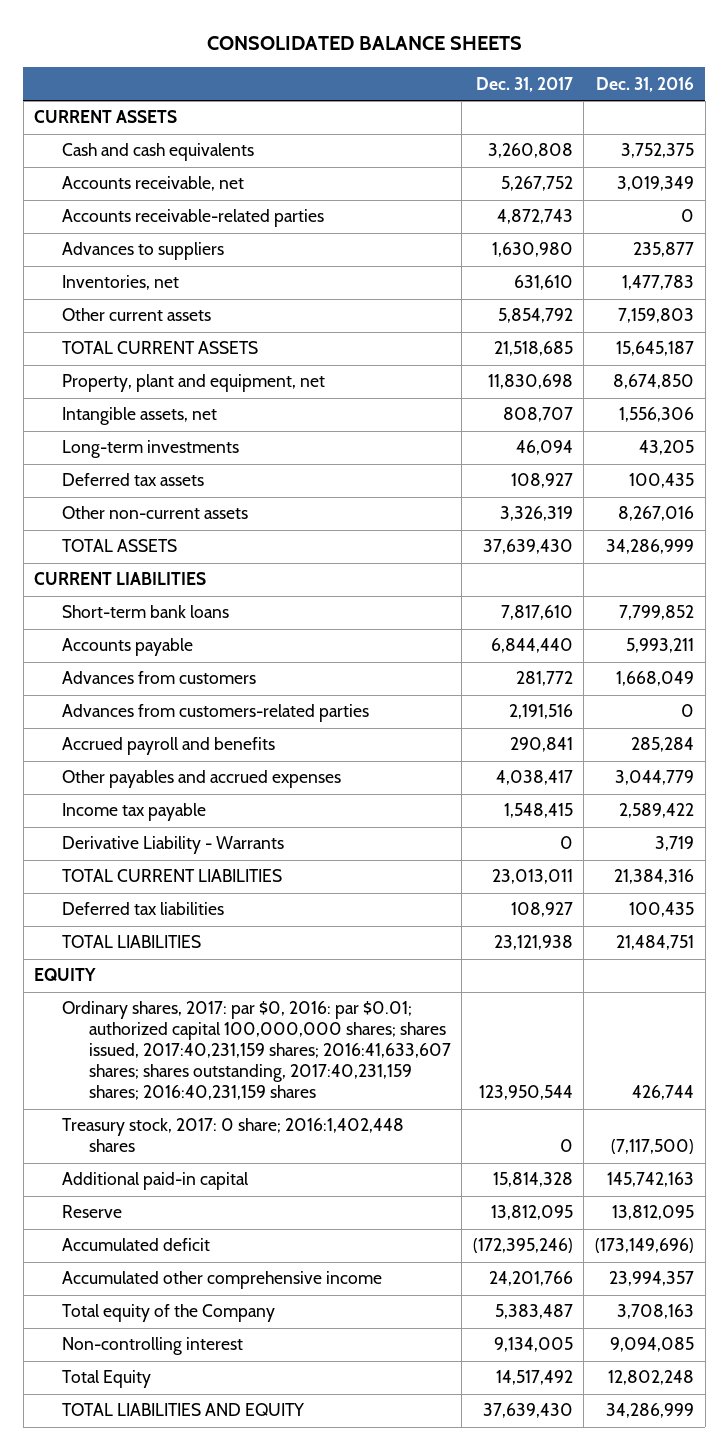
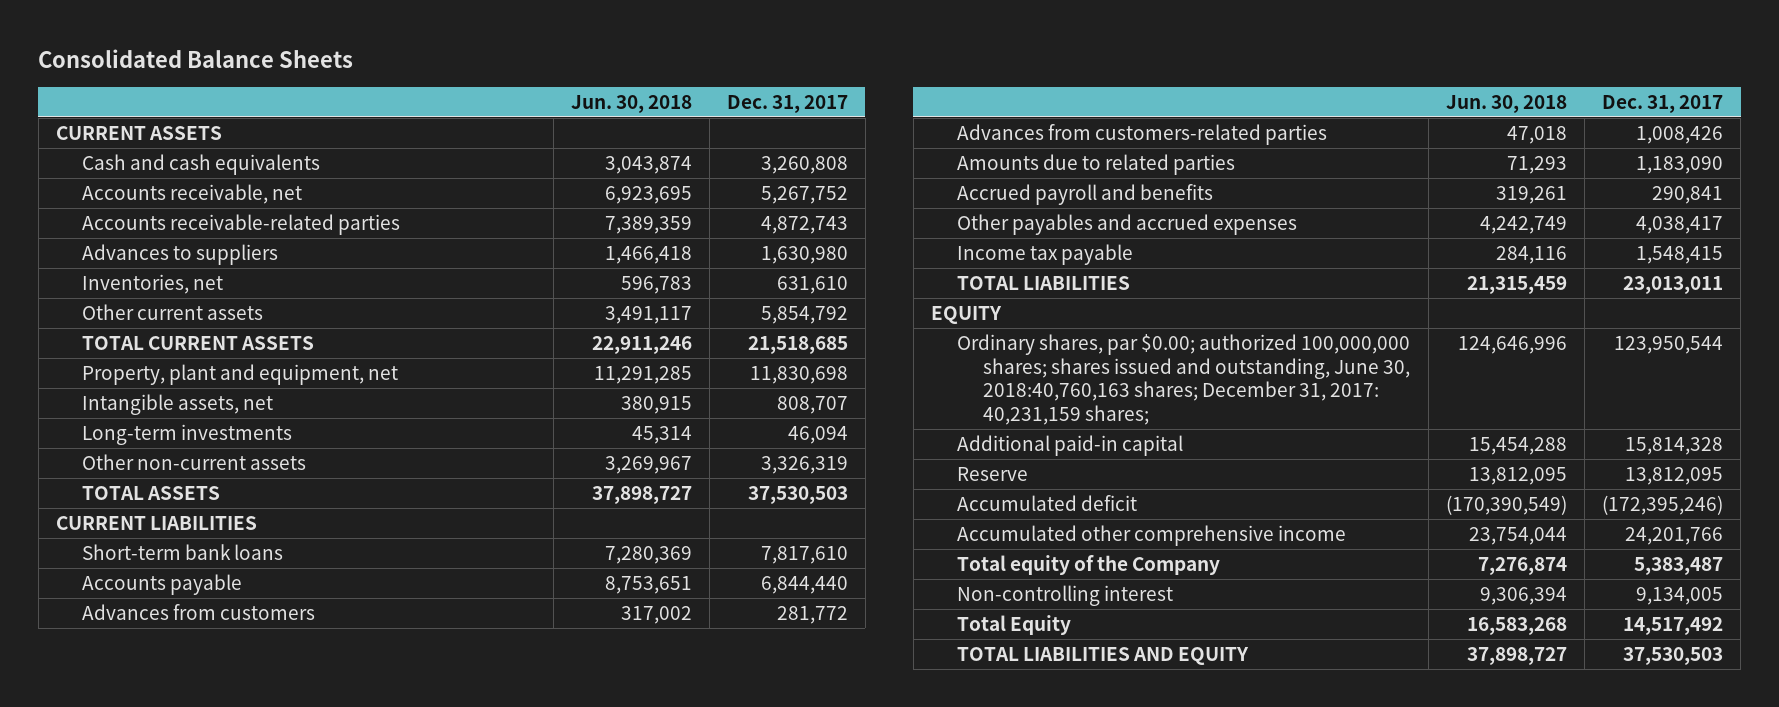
- CONSOLIDATED BALANCE SHEETS
+ Consolidated Balance Sheets
- | Dec. 31, 2017 | Dec. 31, 2016
+ | Jun. 30, 2018 | Dec. 31, 2017
- Deferred tax assets | 108,927 | 100,435
- TOTAL ASSETS | 37,639,430 | 34,286,999
+ TOTAL ASSETS | 37,898,727 | 37,530,503
- Advances from customers-related parties | 2,191,516 | 0
+ Advances from customers-related parties | 47,018 | 1,008,426
+ Amounts due to related parties | 71,293 | 1,183,090
- Derivative Liability - Warrants | 0 | 3,719
- TOTAL CURRENT LIABILITIES | 23,013,011 | 21,384,316
- Deferred tax liabilities | 108,927 | 100,435
- TOTAL LIABILITIES | 23,121,938 | 21,484,751
+ TOTAL LIABILITIES | 21,315,459 | 23,013,011
- Ordinary shares, 2017: par $0, 2016: par $0.01; authorized capital 100,000,000 shares; shares issued, 2017:40,231,159 shares; 2016:41,633,607 shares; shares outstanding, 2017:40,231,159 shares; 2016:40,231,159 shares | 123,950,544 | 426,744
- Treasury stock, 2017: 0 share; 2016:1,402,448 shares | 0 | (7,117,500)
+ Ordinary shares, par $0.00; authorized 100,000,000 shares; shares issued and outstanding, June 30, 2018:40,760,163 shares; December 31, 2017: 40,231,159 shares; | 124,646,996 | 123,950,544
- TOTAL LIABILITIES AND EQUITY | 37,639,430 | 34,286,999
+ TOTAL LIABILITIES AND EQUITY | 37,898,727 | 37,530,503

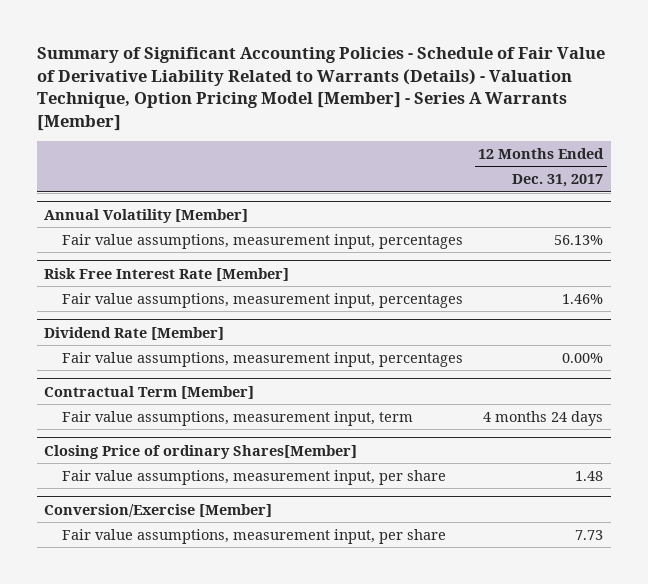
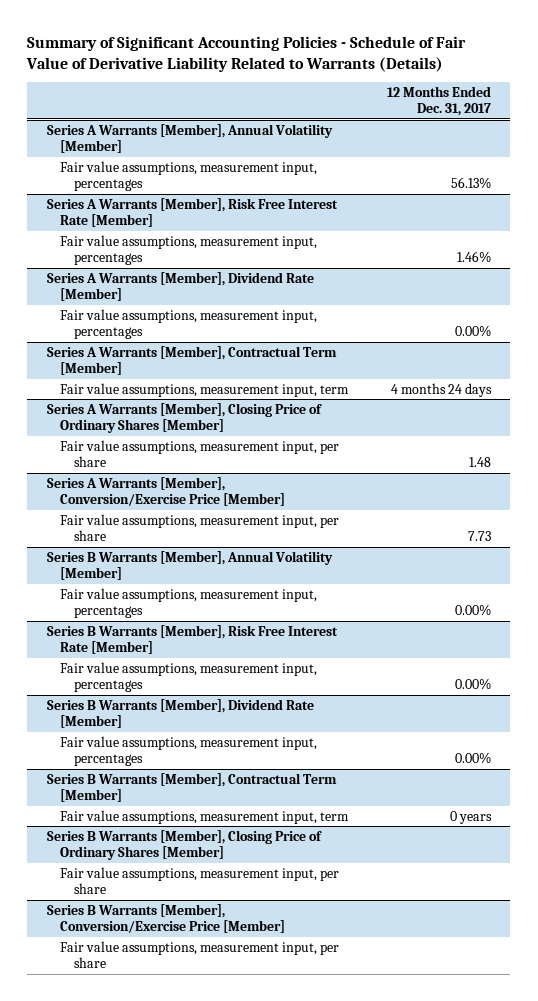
- Summary of Significant Accounting Policies - Schedule of Fair Value of Derivative Liability Related to Warrants (Details) - Valuation Technique, Option Pricing Model [Member] - Series A Warrants [Member]
+ Summary of Significant Accounting Policies - Schedule of Fair Value of Derivative Liability Related to Warrants (Details)
- Annual Volatility [Member]
+ Series A Warrants [Member], Annual Volatility [Member]
- Risk Free Interest Rate [Member]
+ Series A Warrants [Member], Risk Free Interest Rate [Member]
- Dividend Rate [Member]
+ Series A Warrants [Member], Dividend Rate [Member]
- Contractual Term [Member]
+ Series A Warrants [Member], Contractual Term [Member]
- Closing Price of ordinary Shares[Member]
+ Series A Warrants [Member], Closing Price of Ordinary Shares [Member]
- Conversion/Exercise [Member]
+ Series A Warrants [Member], Conversion/Exercise Price [Member]
+ Series B Warrants [Member], Annual Volatility [Member]
+ Fair value assumptions, measurement input, percentages | 0.00%
+ Series B Warrants [Member], Risk Free Interest Rate [Member]
+ Fair value assumptions, measurement input, percentages | 0.00%
+ Series B Warrants [Member], Dividend Rate [Member]
+ Fair value assumptions, measurement input, percentages | 0.00%
+ Series B Warrants [Member], Contractual Term [Member]
+ Fair value assumptions, measurement input, term | 0 years
+ Series B Warrants [Member], Closing Price of Ordinary Shares [Member]
+ Fair value assumptions, measurement input, per share
+ Series B Warrants [Member], Conversion/Exercise Price [Member]
+ Fair value assumptions, measurement input, per share

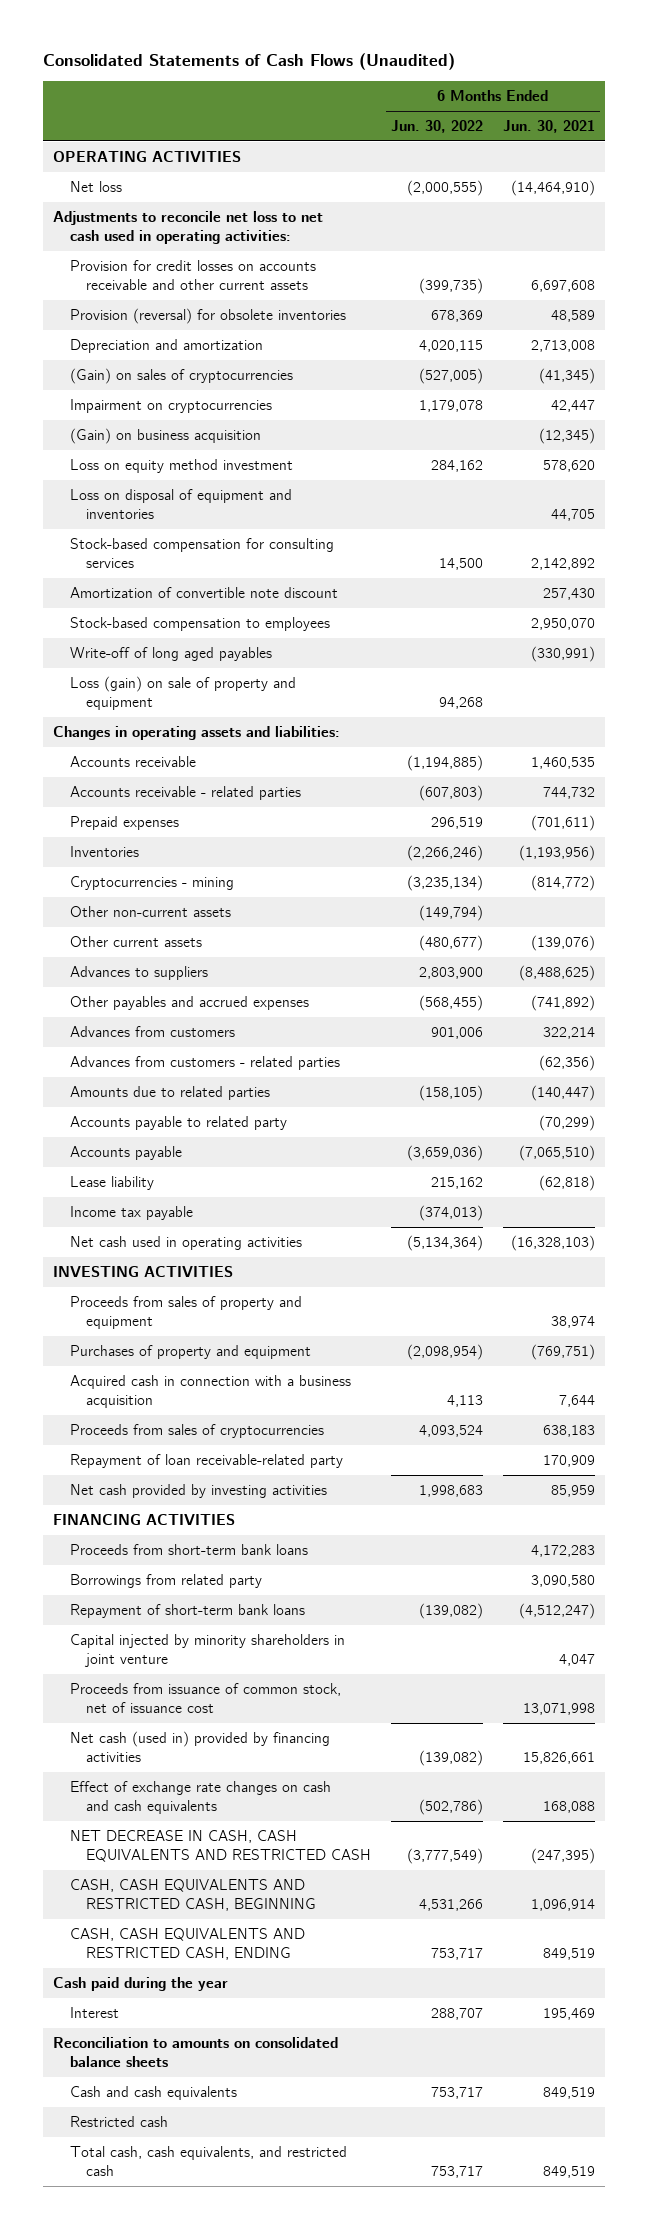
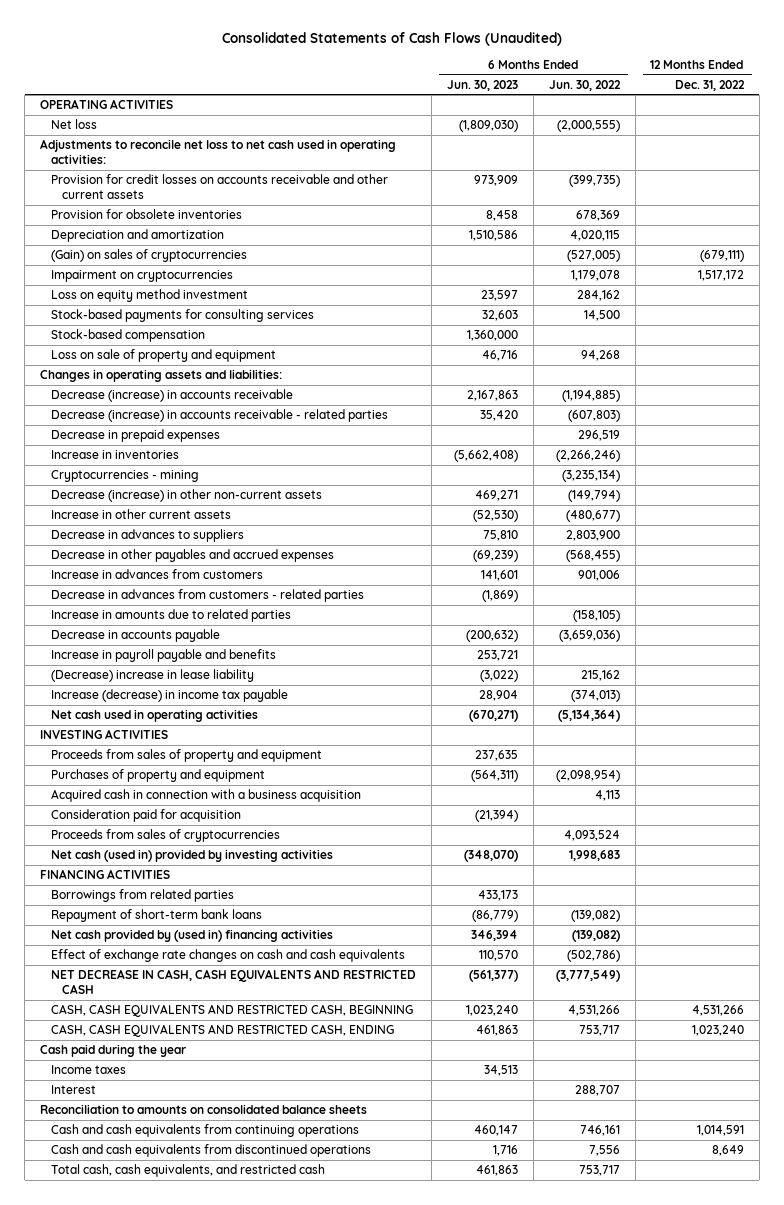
- | 6 Months Ended Jun. 30, 2022 | 6 Months Ended Jun. 30, 2021
+ | 6 Months Ended Jun. 30, 2023 | 6 Months Ended Jun. 30, 2022 | 12 Months Ended Dec. 31, 2022
- Provision (reversal) for obsolete inventories | 678,369 | 48,589
+ Provision for obsolete inventories | 8,458 | 678,369 |
- (Gain) on business acquisition | | (12,345)
- Loss on disposal of equipment and inventories | | 44,705
- Stock-based compensation for consulting services | 14,500 | 2,142,892
- Amortization of convertible note discount | | 257,430
- Stock-based compensation to employees | | 2,950,070
- Write-off of long aged payables | | (330,991)
- Loss (gain) on sale of property and equipment | 94,268 |
+ Stock-based payments for consulting services | 32,603 | 14,500 |
+ Stock-based compensation | 1,360,000 | |
+ Loss on sale of property and equipment | 46,716 | 94,268 |
- Accounts receivable | (1,194,885) | 1,460,535
- Accounts receivable - related parties | (607,803) | 744,732
- Prepaid expenses | 296,519 | (701,611)
- Inventories | (2,266,246) | (1,193,956)
+ Decrease (increase) in accounts receivable | 2,167,863 | (1,194,885) |
+ Decrease (increase) in accounts receivable - related parties | 35,420 | (607,803) |
+ Decrease in prepaid expenses | | 296,519 |
+ Increase in inventories | (5,662,408) | (2,266,246) |
- Other non-current assets | (149,794) |
- Other current assets | (480,677) | (139,076)
- Advances to suppliers | 2,803,900 | (8,488,625)
- Other payables and accrued expenses | (568,455) | (741,892)
- Advances from customers | 901,006 | 322,214
- Advances from customers - related parties | | (62,356)
- Amounts due to related parties | (158,105) | (140,447)
- Accounts payable to related party | | (70,299)
- Accounts payable | (3,659,036) | (7,065,510)
- Lease liability | 215,162 | (62,818)
- Income tax payable | (374,013) |
+ Decrease (increase) in other non-current assets | 469,271 | (149,794) |
+ Increase in other current assets | (52,530) | (480,677) |
+ Decrease in advances to suppliers | 75,810 | 2,803,900 |
+ Decrease in other payables and accrued expenses | (69,239) | (568,455) |
+ Increase in advances from customers | 141,601 | 901,006 |
+ Decrease in advances from customers - related parties | (1,869) | |
+ Increase in amounts due to related parties | | (158,105) |
+ Decrease in accounts payable | (200,632) | (3,659,036) |
+ Increase in payroll payable and benefits | 253,721 | |
+ (Decrease) increase in lease liability | (3,022) | 215,162 |
+ Increase (decrease) in income tax payable | 28,904 | (374,013) |
+ Consideration paid for acquisition | (21,394) | |
- Repayment of loan receivable-related party | | 170,909
- Net cash provided by investing activities | 1,998,683 | 85,959
+ Net cash (used in) provided by investing activities | (348,070) | 1,998,683 |
- Proceeds from short-term bank loans | | 4,172,283
- Borrowings from related party | | 3,090,580
+ Borrowings from related parties | 433,173 | |
- Capital injected by minority shareholders in joint venture | | 4,047
- Proceeds from issuance of common stock, net of issuance cost | | 13,071,998
- Net cash (used in) provided by financing activities | (139,082) | 15,826,661
+ Net cash provided by (used in) financing activities | 346,394 | (139,082) |
+ Income taxes | 34,513 | |
- Cash and cash equivalents | 753,717 | 849,519
- Restricted cash
+ Cash and cash equivalents from continuing operations | 460,147 | 746,161 | 1,014,591
+ Cash and cash equivalents from discontinued operations | 1,716 | 7,556 | 8,649

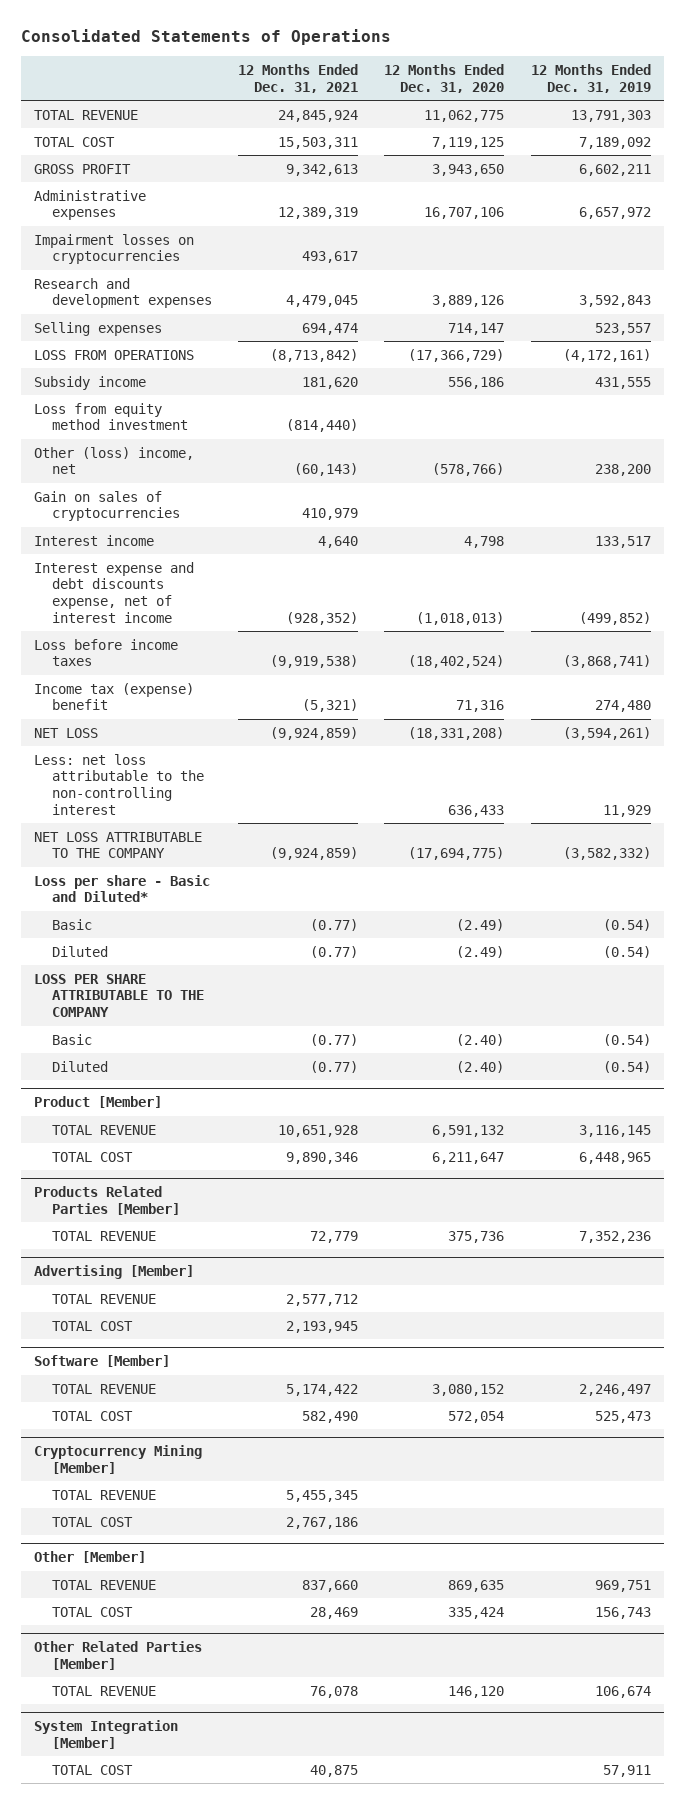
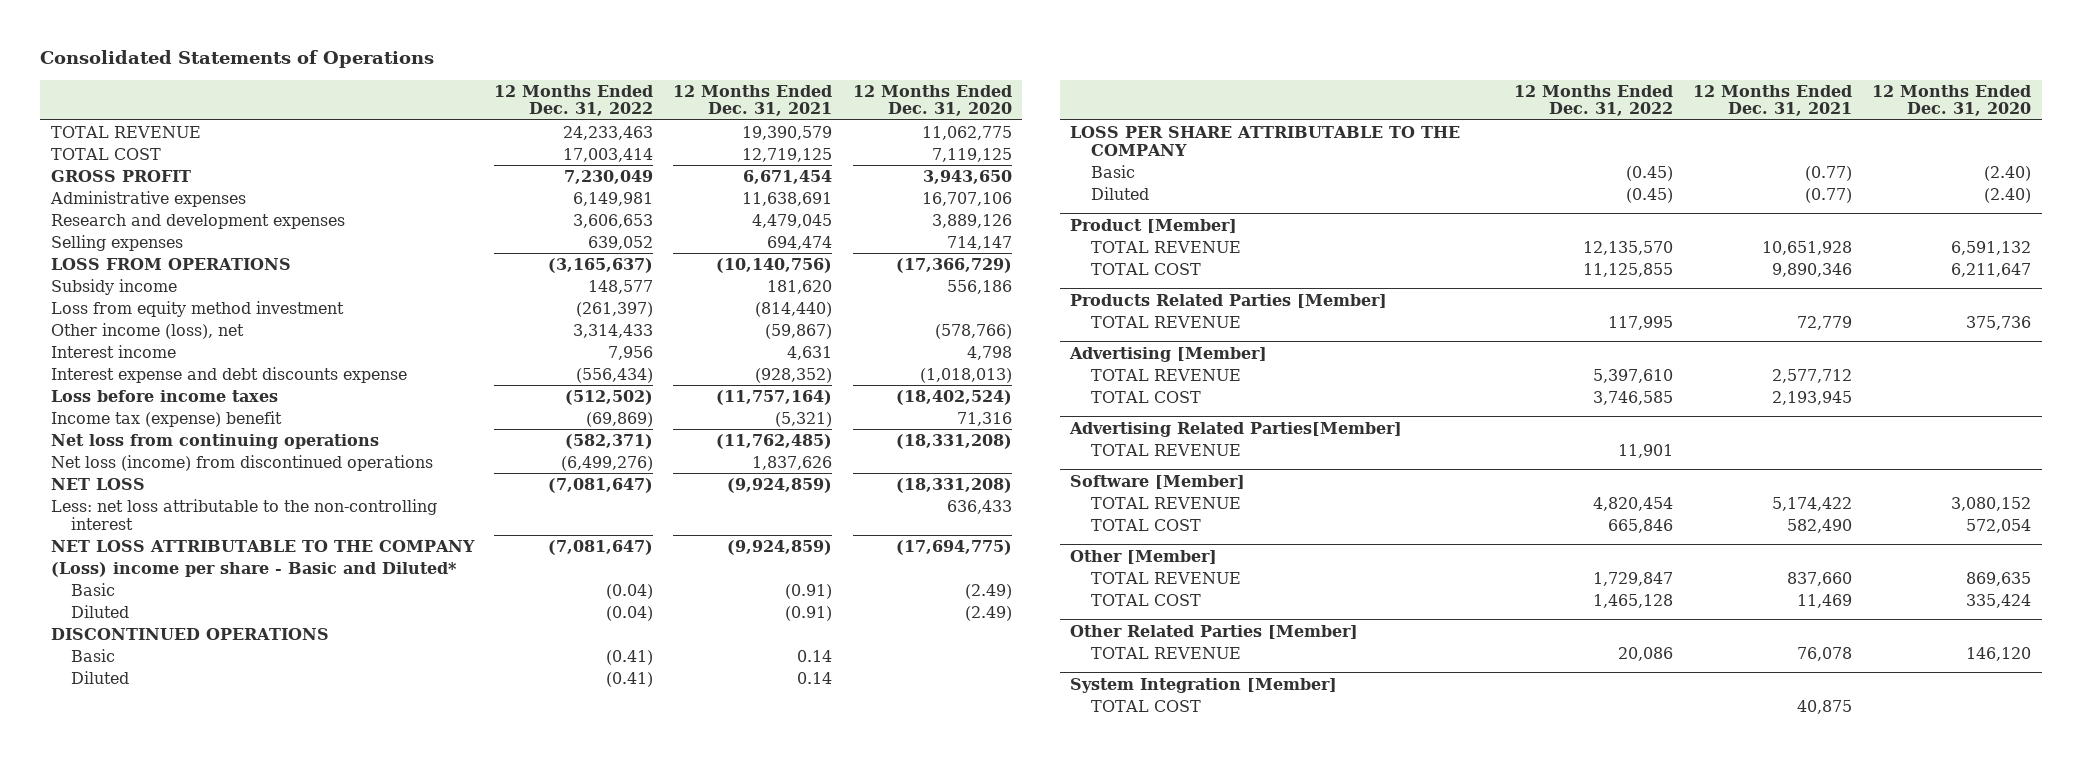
- | 12 Months Ended Dec. 31, 2021 | 12 Months Ended Dec. 31, 2020 | 12 Months Ended Dec. 31, 2019
+ | 12 Months Ended Dec. 31, 2022 | 12 Months Ended Dec. 31, 2021 | 12 Months Ended Dec. 31, 2020
- TOTAL REVENUE | 24,845,924 | 11,062,775 | 13,791,303
- TOTAL COST | 15,503,311 | 7,119,125 | 7,189,092
- GROSS PROFIT | 9,342,613 | 3,943,650 | 6,602,211
- Administrative expenses | 12,389,319 | 16,707,106 | 6,657,972
- Impairment losses on cryptocurrencies | 493,617 | |
+ TOTAL REVENUE | 24,233,463 | 19,390,579 | 11,062,775
+ TOTAL COST | 17,003,414 | 12,719,125 | 7,119,125
+ GROSS PROFIT | 7,230,049 | 6,671,454 | 3,943,650
+ Administrative expenses | 6,149,981 | 11,638,691 | 16,707,106
- LOSS FROM OPERATIONS | (8,713,842) | (17,366,729) | (4,172,161)
+ LOSS FROM OPERATIONS | (3,165,637) | (10,140,756) | (17,366,729)
- Other (loss) income, net | (60,143) | (578,766) | 238,200
- Gain on sales of cryptocurrencies | 410,979 | |
- Interest income | 4,640 | 4,798 | 133,517
- Interest expense and debt discounts expense, net of interest income | (928,352) | (1,018,013) | (499,852)
- Loss before income taxes | (9,919,538) | (18,402,524) | (3,868,741)
+ Other income (loss), net | 3,314,433 | (59,867) | (578,766)
+ Interest income | 7,956 | 4,631 | 4,798
+ Interest expense and debt discounts expense | (556,434) | (928,352) | (1,018,013)
+ Loss before income taxes | (512,502) | (11,757,164) | (18,402,524)
+ Net loss from continuing operations | (582,371) | (11,762,485) | (18,331,208)
+ Net loss (income) from discontinued operations | (6,499,276) | 1,837,626 |
- Loss per share - Basic and Diluted*
- Basic | (0.77) | (2.49) | (0.54)
- Diluted | (0.77) | (2.49) | (0.54)
+ (Loss) income per share - Basic and Diluted*
+ Basic | (0.04) | (0.91) | (2.49)
+ Diluted | (0.04) | (0.91) | (2.49)
+ DISCONTINUED OPERATIONS
+ Basic | (0.41) | 0.14 |
+ Diluted | (0.41) | 0.14 |
+ Advertising Related Parties[Member]
+ TOTAL REVENUE | 11,901 | |
- Cryptocurrency Mining [Member]
- TOTAL REVENUE | 5,455,345 | |
- TOTAL COST | 2,767,186 | |
@ Other [Member]
- TOTAL COST | 28,469 | 335,424 | 156,743
+ TOTAL COST | 1,465,128 | 11,469 | 335,424

